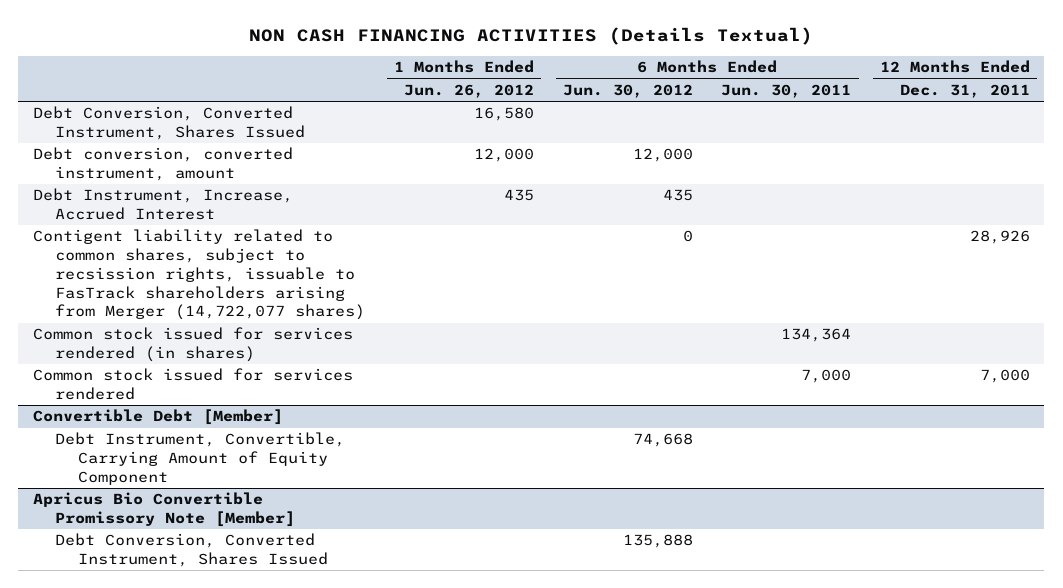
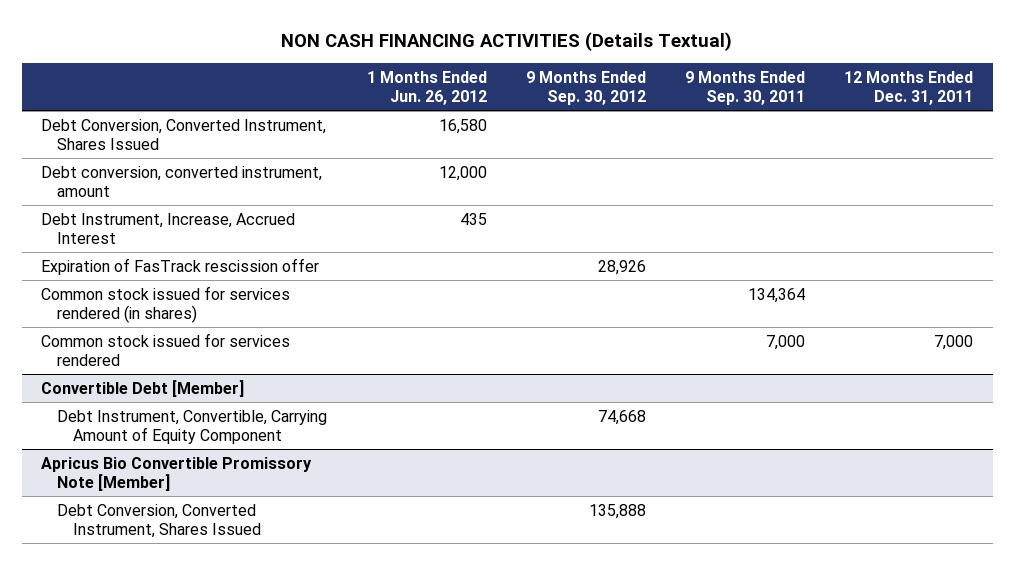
- | 1 Months Ended Jun. 26, 2012 | 6 Months Ended Jun. 30, 2012 | 6 Months Ended Jun. 30, 2011 | 12 Months Ended Dec. 31, 2011
+ | 1 Months Ended Jun. 26, 2012 | 9 Months Ended Sep. 30, 2012 | 9 Months Ended Sep. 30, 2011 | 12 Months Ended Dec. 31, 2011
- Contigent liability related to common shares, subject to recsission rights, issuable to FasTrack shareholders arising from Merger (14,722,077 shares) | | 0 | | 28,926
+ Expiration of FasTrack rescission offer | | 28,926 | |

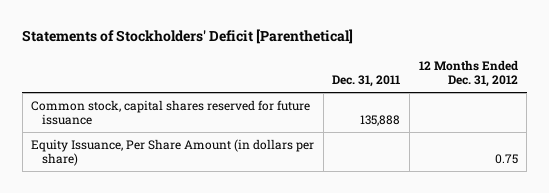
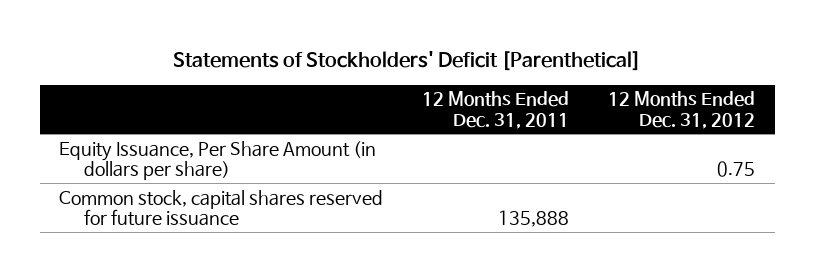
- | Dec. 31, 2011 | 12 Months Ended Dec. 31, 2012
+ | 12 Months Ended Dec. 31, 2011 | 12 Months Ended Dec. 31, 2012
moved down: Common stock, capital shares reserved for future issuance | 135,888 |

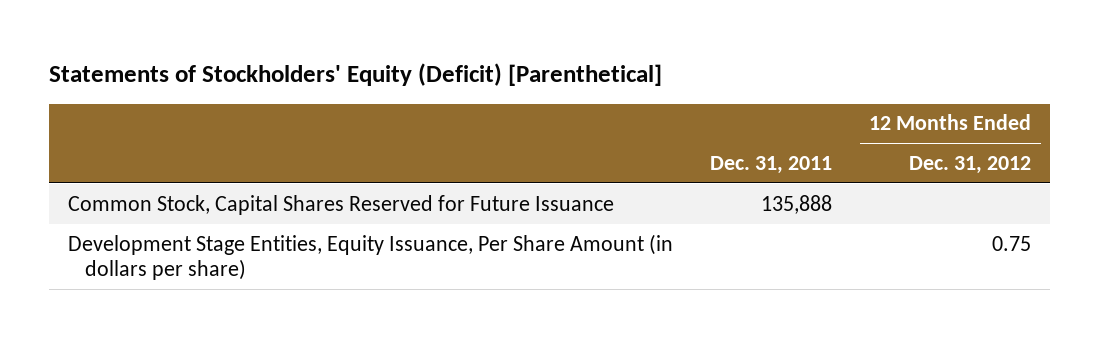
- Statements of Stockholders' Deficit [Parenthetical]
+ Statements of Stockholders' Equity (Deficit) [Parenthetical]
- | 12 Months Ended Dec. 31, 2011 | 12 Months Ended Dec. 31, 2012
+ | Dec. 31, 2011 | 12 Months Ended Dec. 31, 2012
- Equity Issuance, Per Share Amount (in dollars per share) | | 0.75
- Common stock, capital shares reserved for future issuance | 135,888 |
+ Common Stock, Capital Shares Reserved for Future Issuance | 135,888 |
+ Development Stage Entities, Equity Issuance, Per Share Amount (in dollars per share) | | 0.75

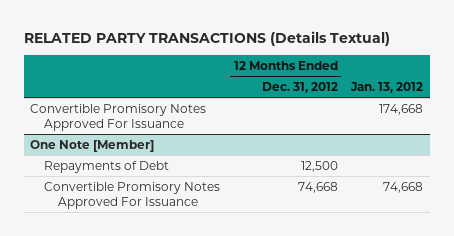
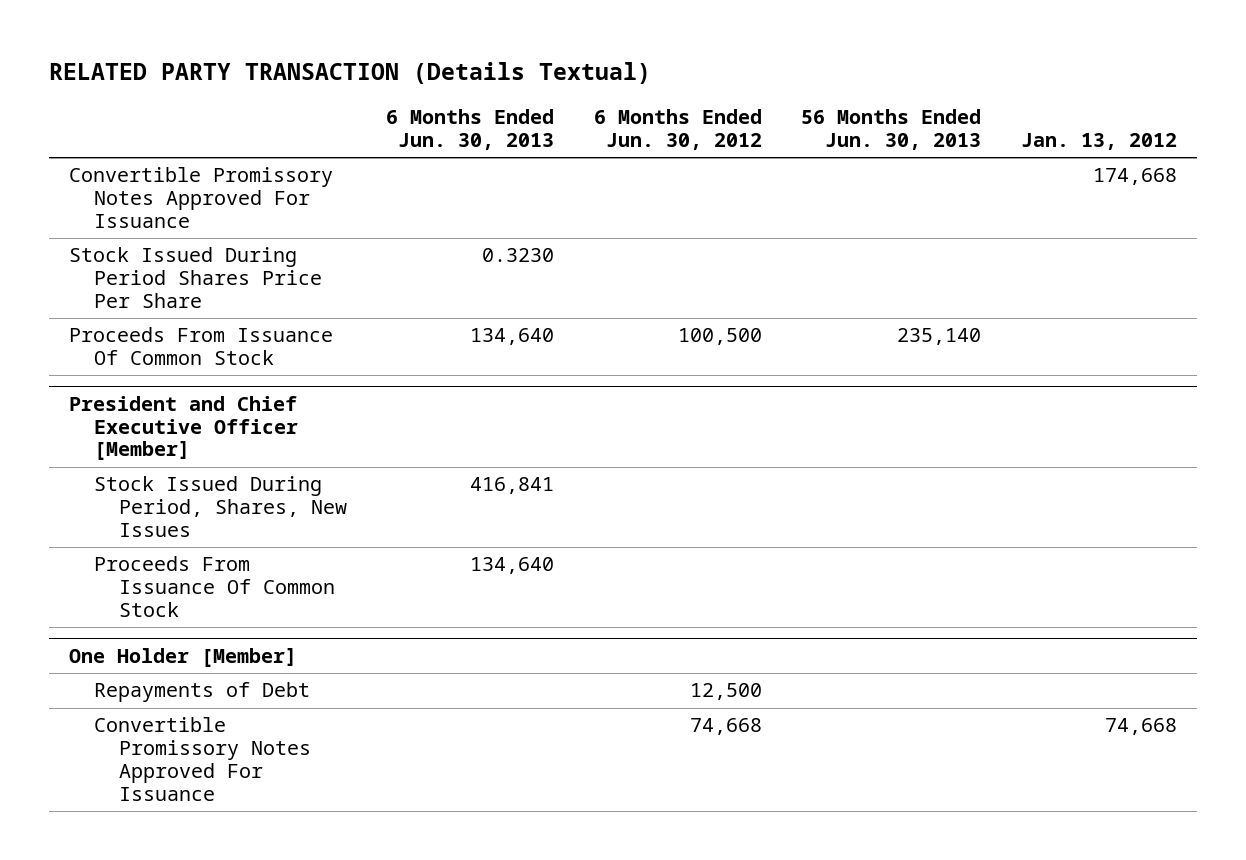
- RELATED PARTY TRANSACTIONS (Details Textual)
+ RELATED PARTY TRANSACTION (Details Textual)
- | 12 Months Ended Dec. 31, 2012 | Jan. 13, 2012
+ | 6 Months Ended Jun. 30, 2013 | 6 Months Ended Jun. 30, 2012 | 56 Months Ended Jun. 30, 2013 | Jan. 13, 2012
- Convertible Promisory Notes Approved For Issuance | | 174,668
- One Note [Member]
- Repayments of Debt | 12,500 |
- Convertible Promisory Notes Approved For Issuance | 74,668 | 74,668
+ Convertible Promissory Notes Approved For Issuance | | | | 174,668
+ Stock Issued During Period Shares Price Per Share | 0.3230 | | |
+ Proceeds From Issuance Of Common Stock | 134,640 | 100,500 | 235,140 |
+ President and Chief Executive Officer [Member]
+ Stock Issued During Period, Shares, New Issues | 416,841 | | |
+ Proceeds From Issuance Of Common Stock | 134,640 | | |
+ One Holder [Member]
+ Repayments of Debt | | 12,500 | |
+ Convertible Promissory Notes Approved For Issuance | | 74,668 | | 74,668

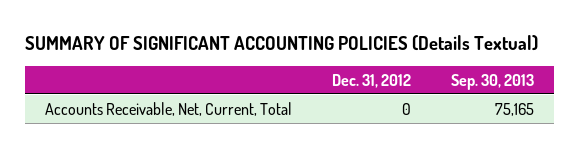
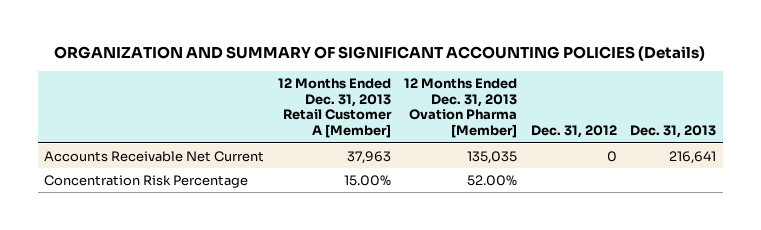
- SUMMARY OF SIGNIFICANT ACCOUNTING POLICIES (Details Textual)
+ ORGANIZATION AND SUMMARY OF SIGNIFICANT ACCOUNTING POLICIES (Details)
- | Dec. 31, 2012 | Sep. 30, 2013
+ | 12 Months Ended Dec. 31, 2013 Retail Customer A [Member] | 12 Months Ended Dec. 31, 2013 Ovation Pharma [Member] | Dec. 31, 2012 | Dec. 31, 2013
- Accounts Receivable, Net, Current, Total | 0 | 75,165
+ Accounts Receivable Net Current | 37,963 | 135,035 | 0 | 216,641
+ Concentration Risk Percentage | 15.00% | 52.00% | |

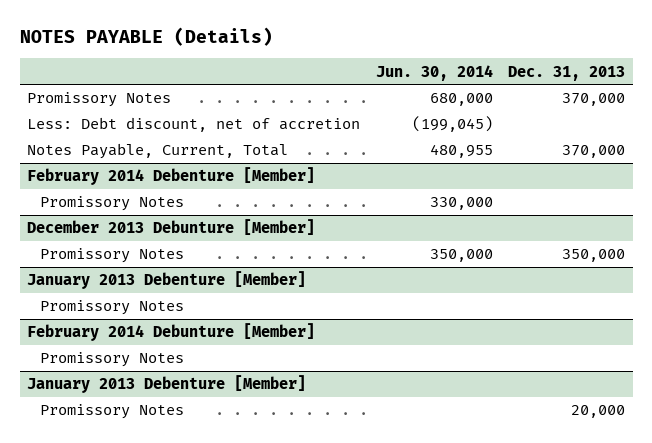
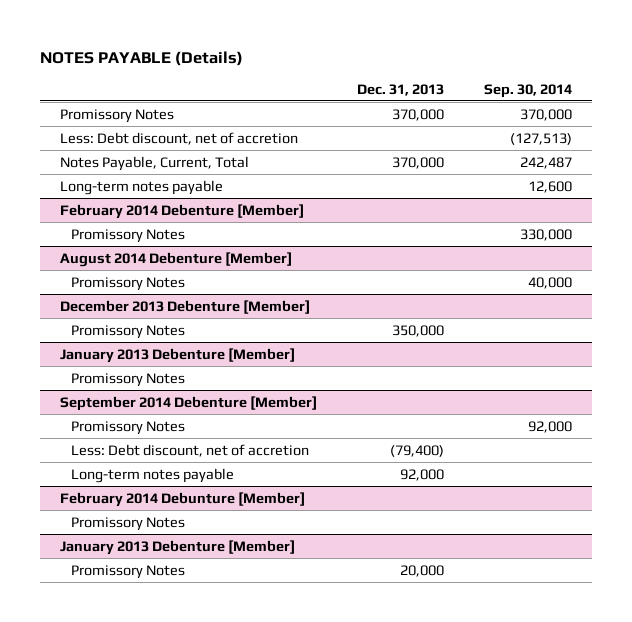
- | Jun. 30, 2014 | Dec. 31, 2013
+ | Dec. 31, 2013 | Sep. 30, 2014
+ Long-term notes payable | | 12,600
- December 2013 Debunture [Member]
+ August 2014 Debenture [Member]
+ Promissory Notes | | 40,000
+ December 2013 Debenture [Member]
+ September 2014 Debenture [Member]
+ Promissory Notes | | 92,000
+ Less: Debt discount, net of accretion | (79,400) |
+ Long-term notes payable | 92,000 |

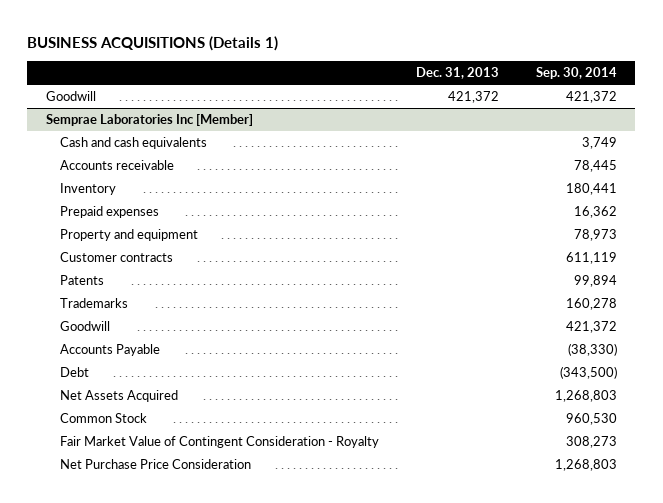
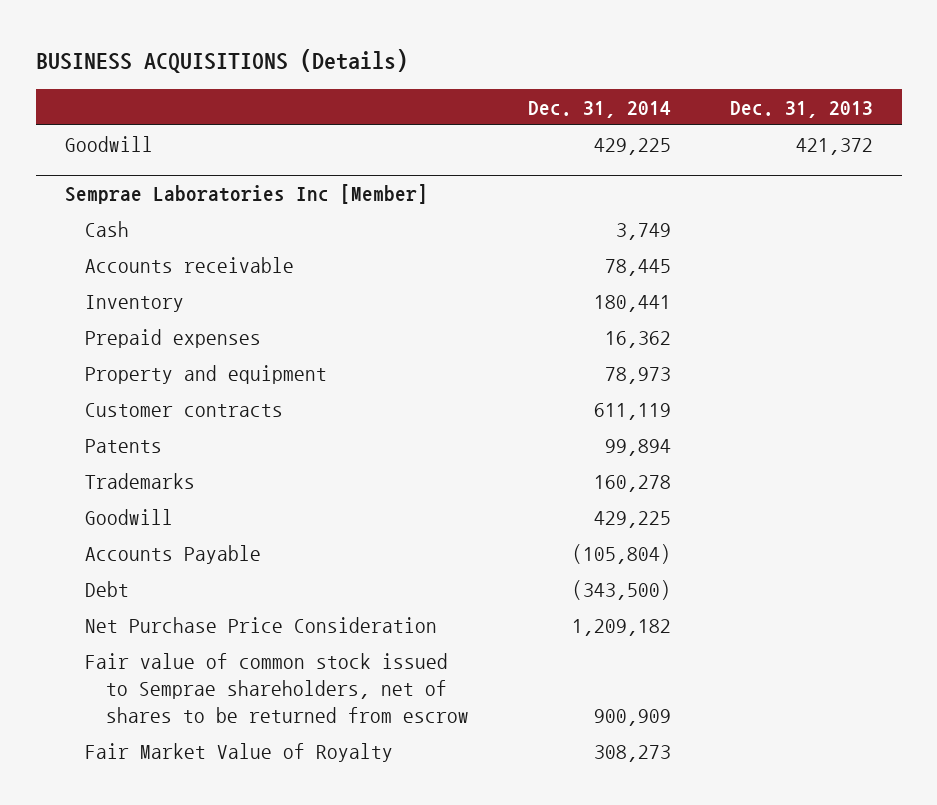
- BUSINESS ACQUISITIONS (Details 1)
+ BUSINESS ACQUISITIONS (Details)
- | Dec. 31, 2013 | Sep. 30, 2014
+ | Dec. 31, 2014 | Dec. 31, 2013
@ Semprae Laboratories Inc [Member]
- Cash and cash equivalents | | 3,749
+ Cash | 3,749 |
- Net Assets Acquired | | 1,268,803
- Common Stock | | 960,530
- Fair Market Value of Contingent Consideration - Royalty | | 308,273
+ Fair value of common stock issued to Semprae shareholders, net of shares to be returned from escrow | 900,909 |
+ Fair Market Value of Royalty | 308,273 |

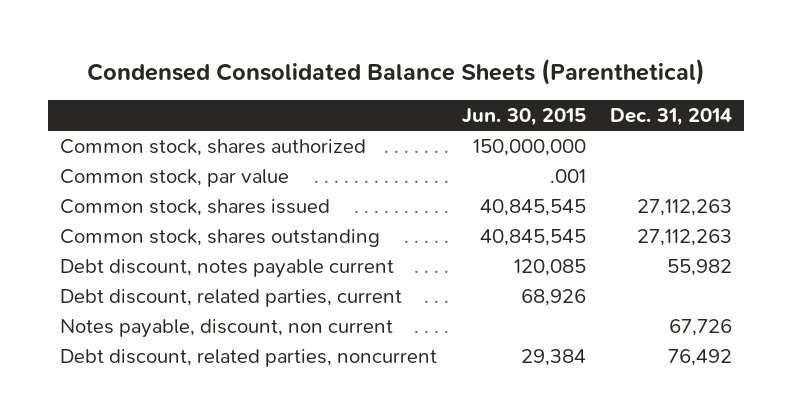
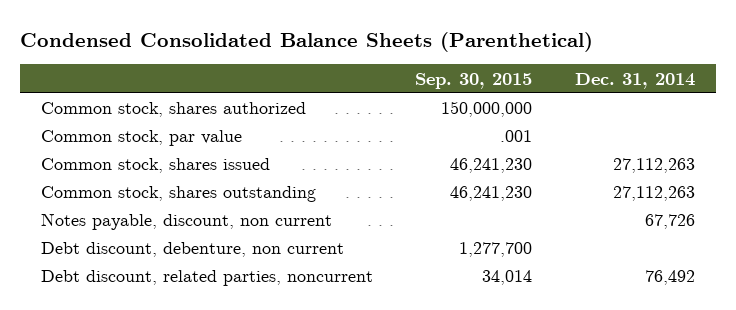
- | Jun. 30, 2015 | Dec. 31, 2014
+ | Sep. 30, 2015 | Dec. 31, 2014
- Debt discount, notes payable current | 120,085 | 55,982
- Debt discount, related parties, current | 68,926 |
+ Debt discount, debenture, non current | 1,277,700 |

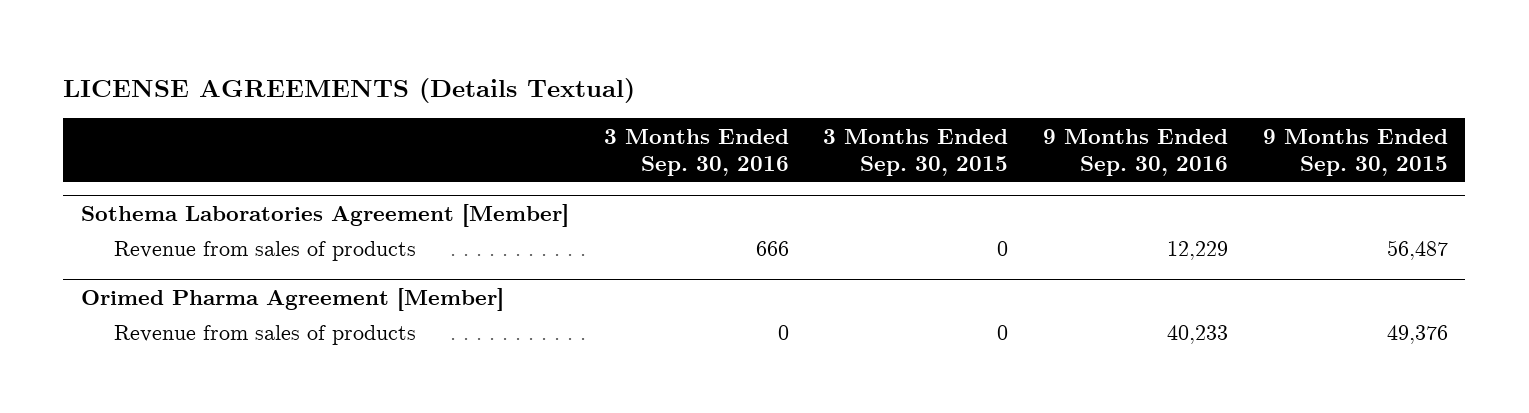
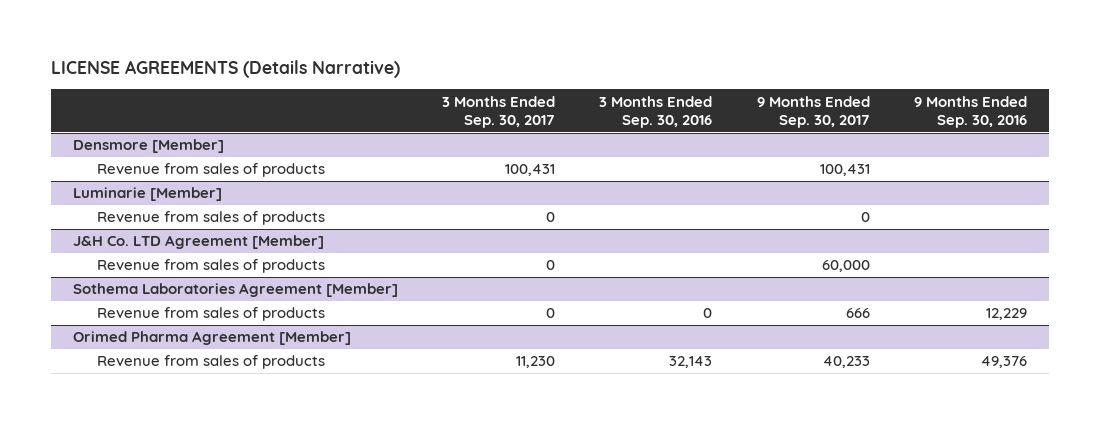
- LICENSE AGREEMENTS (Details Textual)
+ LICENSE AGREEMENTS (Details Narrative)
- | 3 Months Ended Sep. 30, 2016 | 3 Months Ended Sep. 30, 2015 | 9 Months Ended Sep. 30, 2016 | 9 Months Ended Sep. 30, 2015
+ | 3 Months Ended Sep. 30, 2017 | 3 Months Ended Sep. 30, 2016 | 9 Months Ended Sep. 30, 2017 | 9 Months Ended Sep. 30, 2016
+ Densmore [Member]
+ Revenue from sales of products | 100,431 | | 100,431 |
+ Luminarie [Member]
+ Revenue from sales of products | 0 | | 0 |
+ J&H Co. LTD Agreement [Member]
+ Revenue from sales of products | 0 | | 60,000 |
@ Sothema Laboratories Agreement [Member]
- Revenue from sales of products | 666 | 0 | 12,229 | 56,487
+ Revenue from sales of products | 0 | 0 | 666 | 12,229
@ Orimed Pharma Agreement [Member]
- Revenue from sales of products | 0 | 0 | 40,233 | 49,376
+ Revenue from sales of products | 11,230 | 32,143 | 40,233 | 49,376

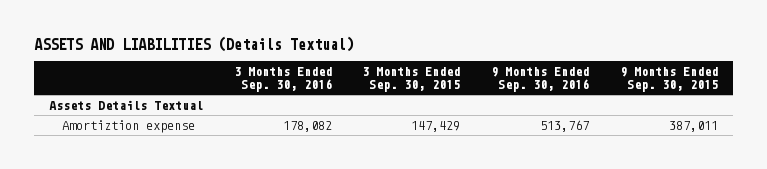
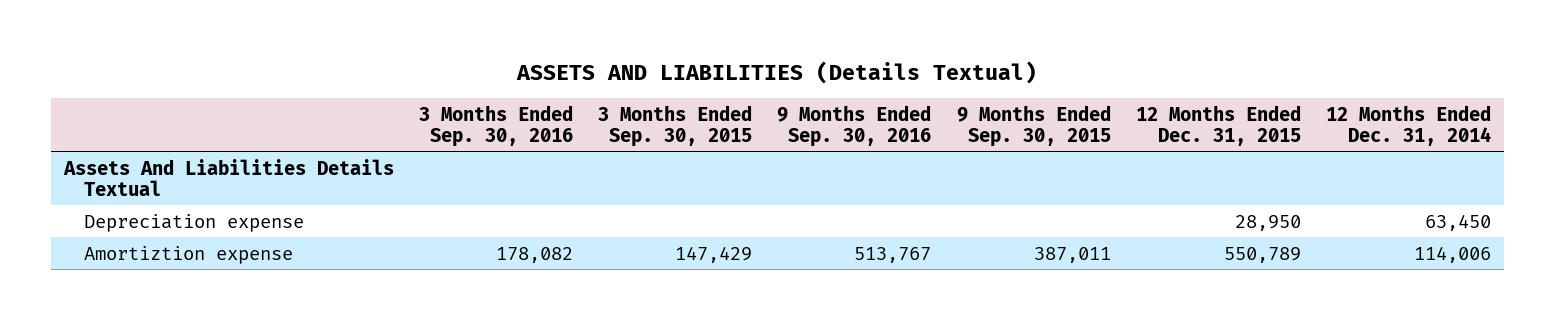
- | 3 Months Ended Sep. 30, 2016 | 3 Months Ended Sep. 30, 2015 | 9 Months Ended Sep. 30, 2016 | 9 Months Ended Sep. 30, 2015
+ | 3 Months Ended Sep. 30, 2016 | 3 Months Ended Sep. 30, 2015 | 9 Months Ended Sep. 30, 2016 | 9 Months Ended Sep. 30, 2015 | 12 Months Ended Dec. 31, 2015 | 12 Months Ended Dec. 31, 2014
- Assets Details Textual
+ Assets And Liabilities Details Textual
+ Depreciation expense | | | | | 28,950 | 63,450

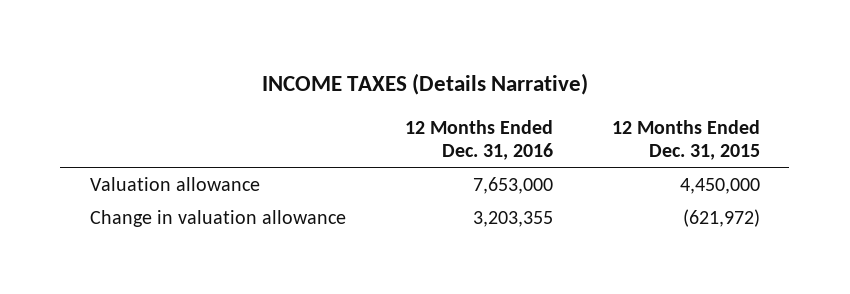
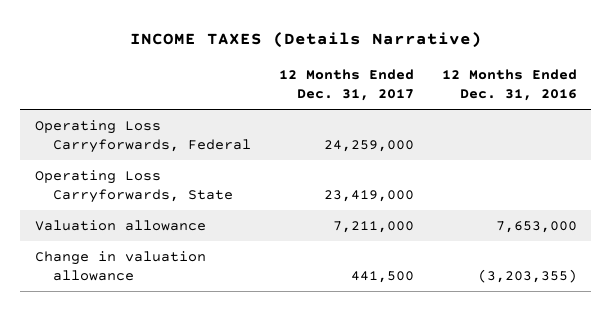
- | 12 Months Ended Dec. 31, 2016 | 12 Months Ended Dec. 31, 2015
+ | 12 Months Ended Dec. 31, 2017 | 12 Months Ended Dec. 31, 2016
+ Operating Loss Carryforwards, Federal | 24,259,000 |
+ Operating Loss Carryforwards, State | 23,419,000 |
- Change in valuation allowance | 3,203,355 | (621,972)
+ Change in valuation allowance | 441,500 | (3,203,355)

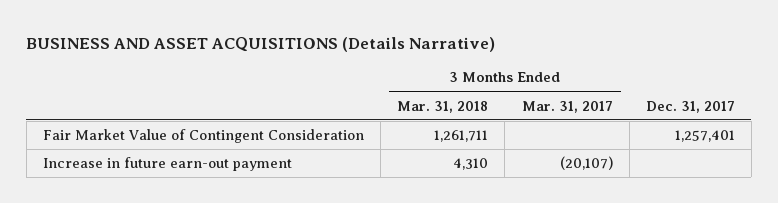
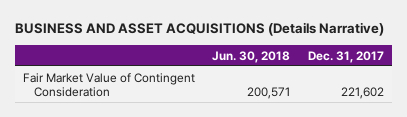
- | 3 Months Ended Mar. 31, 2018 | 3 Months Ended Mar. 31, 2017 | Dec. 31, 2017
+ | Jun. 30, 2018 | Dec. 31, 2017
- Fair Market Value of Contingent Consideration | 1,261,711 | | 1,257,401
- Increase in future earn-out payment | 4,310 | (20,107) |
+ Fair Market Value of Contingent Consideration | 200,571 | 221,602

